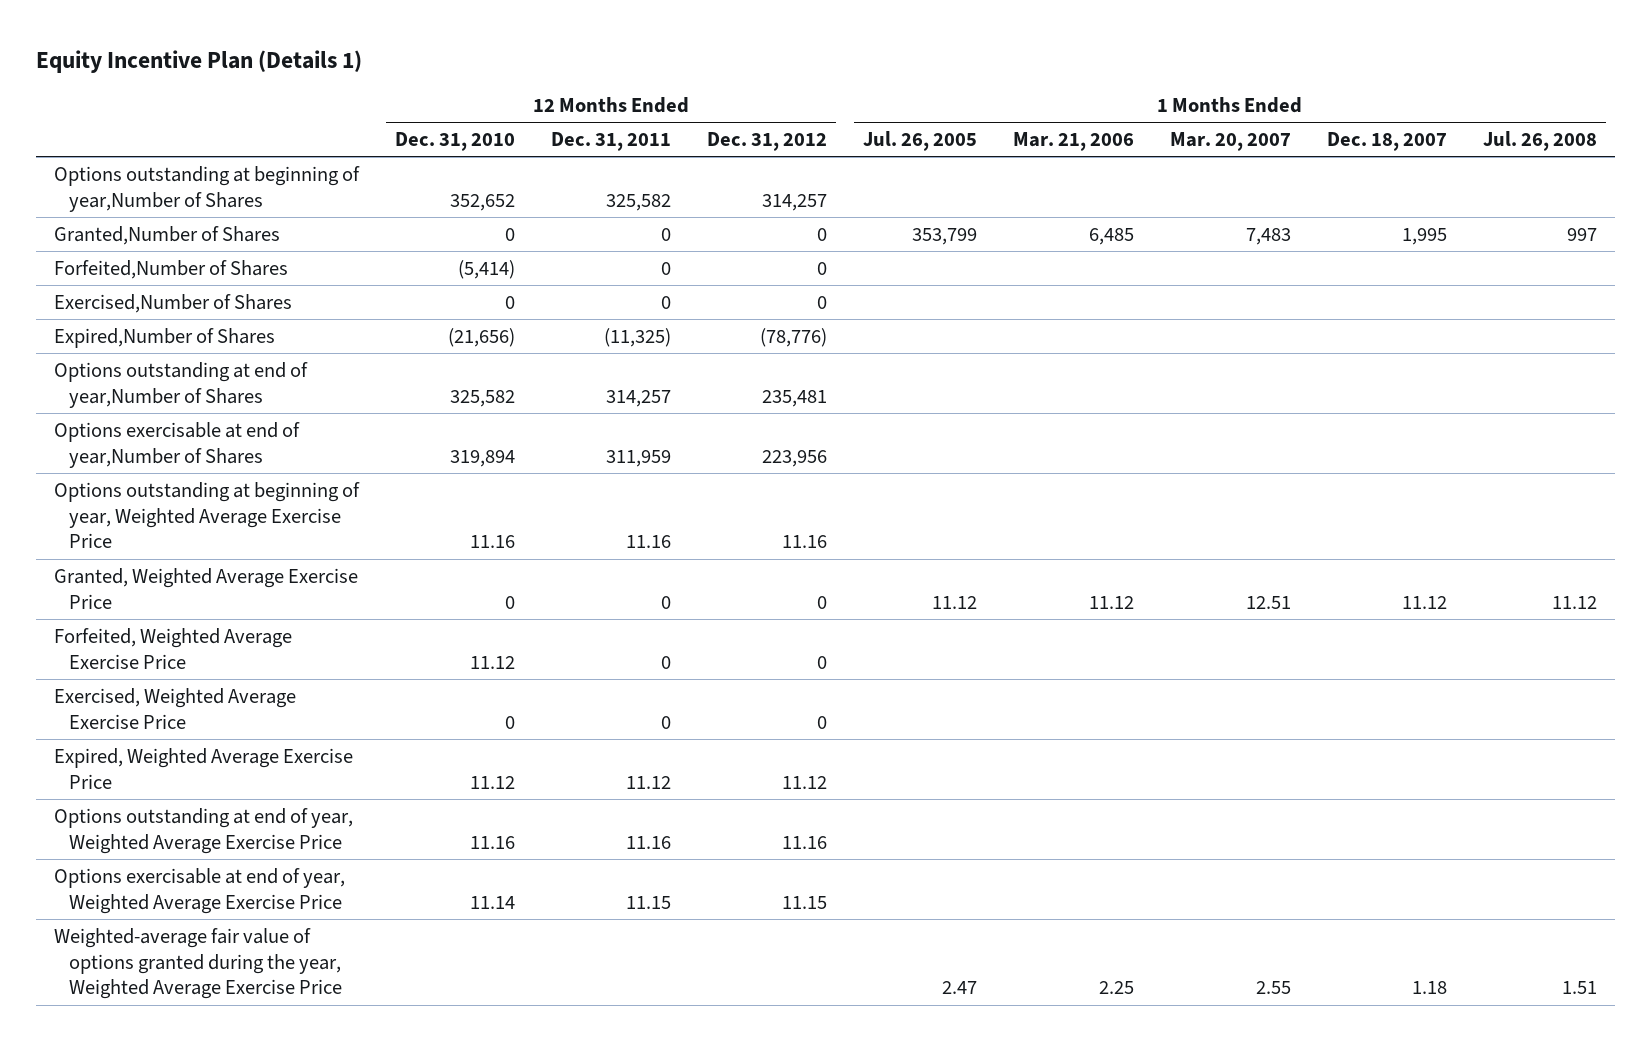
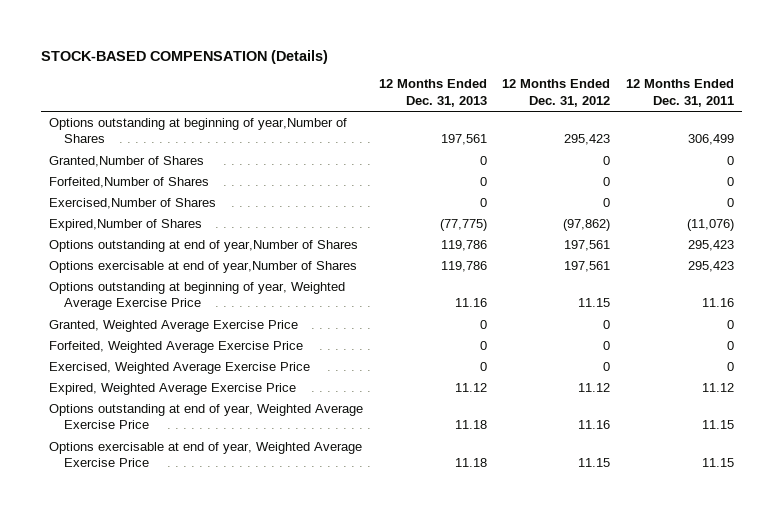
- Equity Incentive Plan (Details 1)
+ STOCK-BASED COMPENSATION (Details)
- | 12 Months Ended Dec. 31, 2010 | 12 Months Ended Dec. 31, 2011 | 12 Months Ended Dec. 31, 2012 | 1 Months Ended Jul. 26, 2005 | 1 Months Ended Mar. 21, 2006 | 1 Months Ended Mar. 20, 2007 | 1 Months Ended Dec. 18, 2007 | 1 Months Ended Jul. 26, 2008
+ | 12 Months Ended Dec. 31, 2013 | 12 Months Ended Dec. 31, 2012 | 12 Months Ended Dec. 31, 2011
- Options outstanding at beginning of year,Number of Shares | 352,652 | 325,582 | 314,257 | | | | |
+ Options outstanding at beginning of year,Number of Shares | 197,561 | 295,423 | 306,499
- Expired,Number of Shares | (21,656) | (11,325) | (78,776) | | | | |
- Options outstanding at end of year,Number of Shares | 325,582 | 314,257 | 235,481 | | | | |
- Options exercisable at end of year,Number of Shares | 319,894 | 311,959 | 223,956 | | | | |
- Options outstanding at beginning of year, Weighted Average Exercise Price | 11.16 | 11.16 | 11.16 | | | | |
+ Expired,Number of Shares | (77,775) | (97,862) | (11,076)
+ Options outstanding at end of year,Number of Shares | 119,786 | 197,561 | 295,423
+ Options exercisable at end of year,Number of Shares | 119,786 | 197,561 | 295,423
+ Options outstanding at beginning of year, Weighted Average Exercise Price | 11.16 | 11.15 | 11.16
- Options outstanding at end of year, Weighted Average Exercise Price | 11.16 | 11.16 | 11.16 | | | | |
+ Options outstanding at end of year, Weighted Average Exercise Price | 11.18 | 11.16 | 11.15
- Weighted-average fair value of options granted during the year, Weighted Average Exercise Price | | | | 2.47 | 2.25 | 2.55 | 1.18 | 1.51

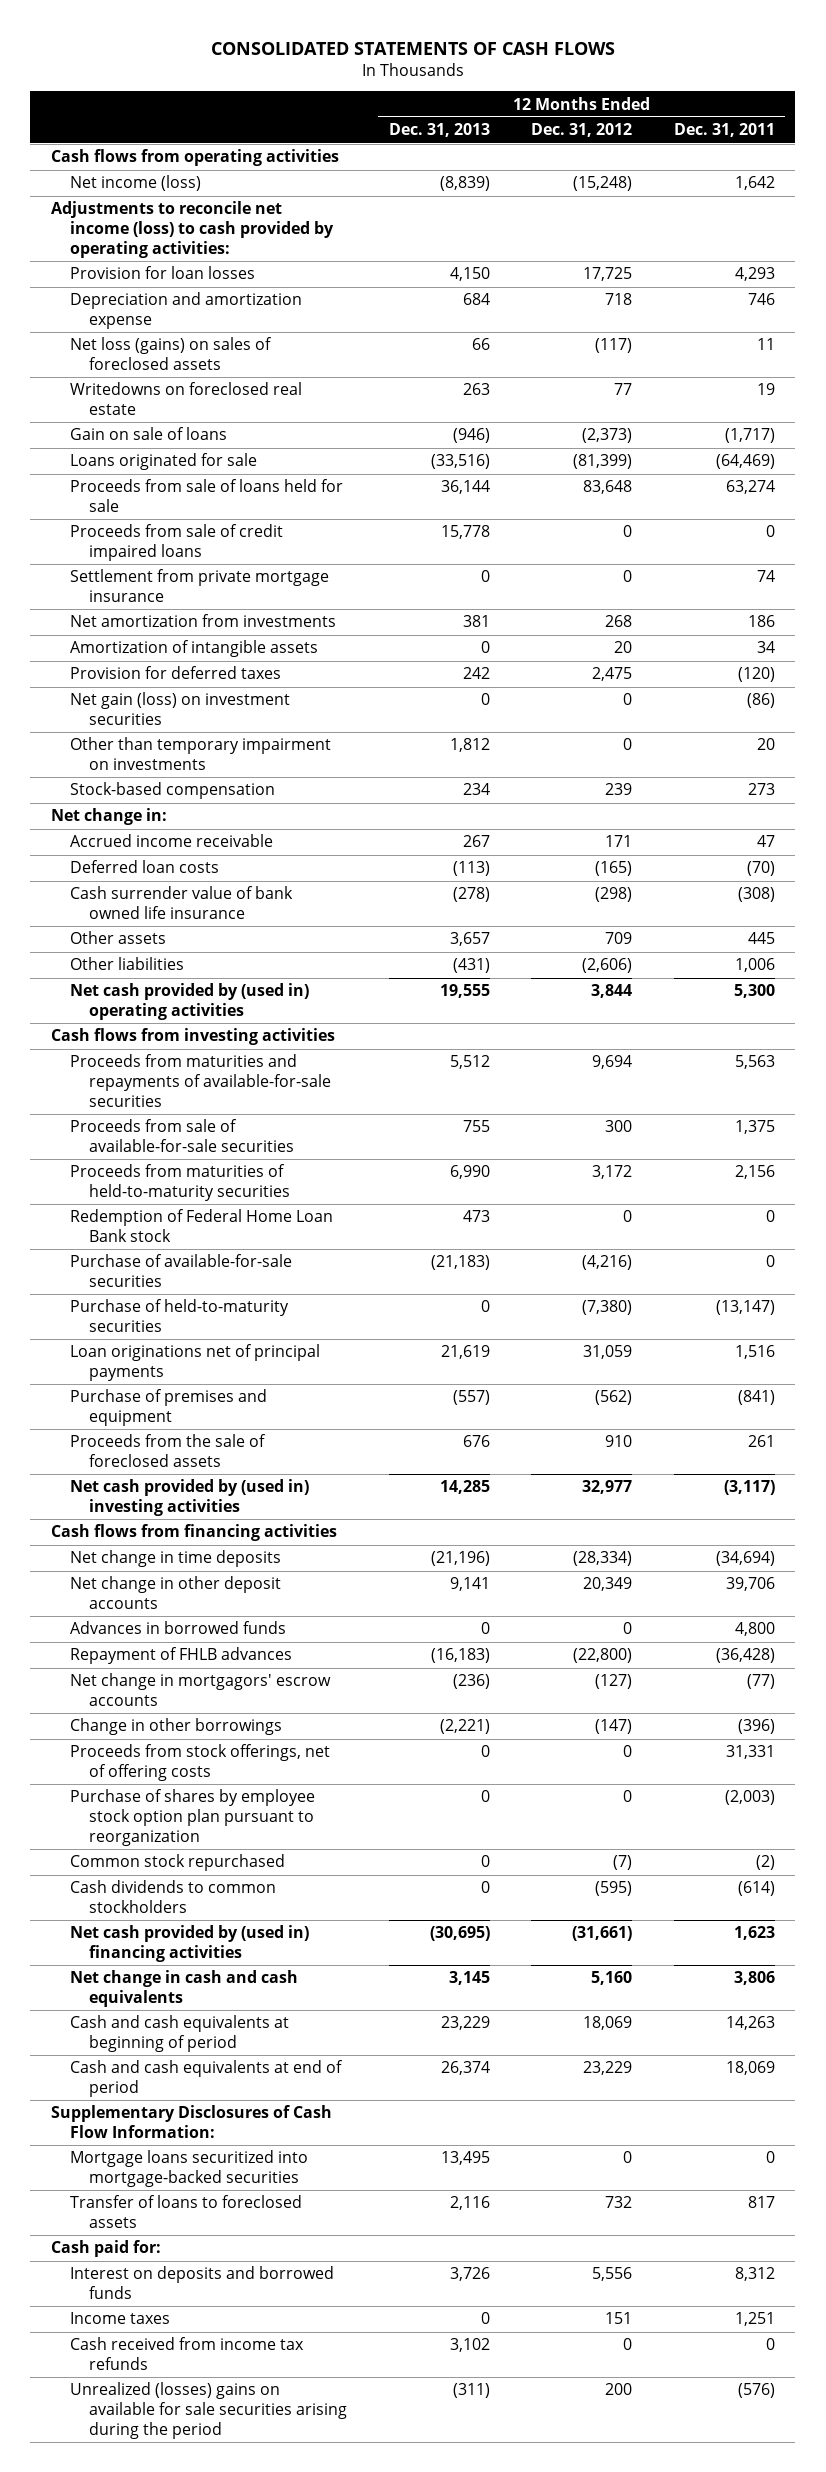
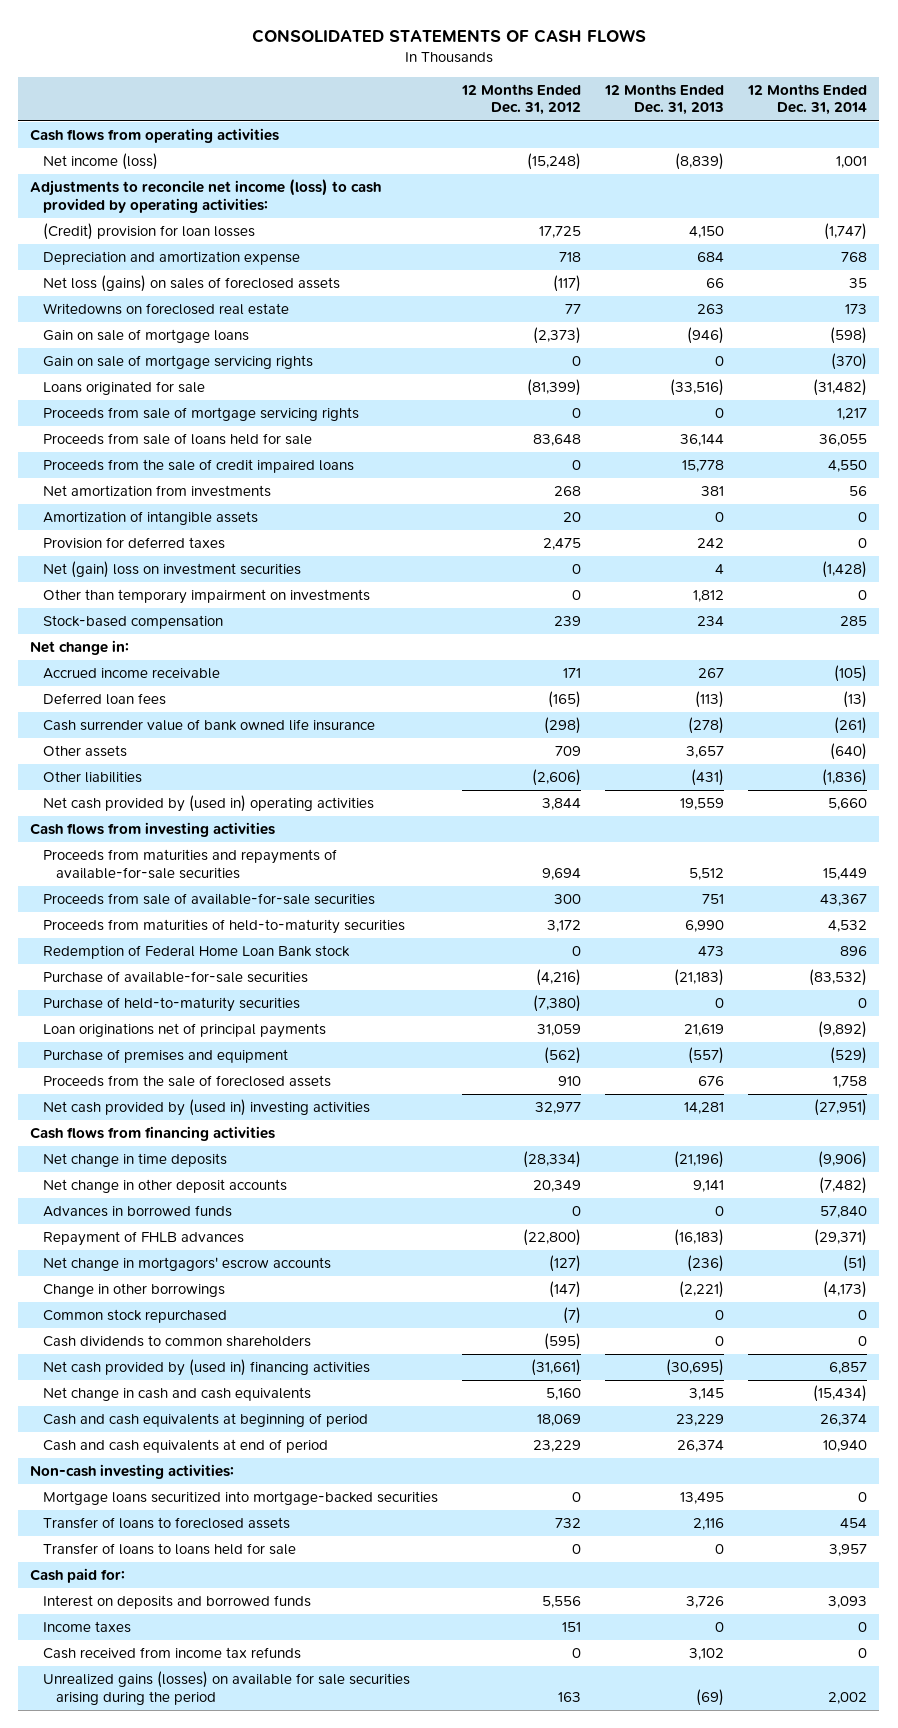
- | 12 Months Ended Dec. 31, 2013 | 12 Months Ended Dec. 31, 2012 | 12 Months Ended Dec. 31, 2011
+ | 12 Months Ended Dec. 31, 2012 | 12 Months Ended Dec. 31, 2013 | 12 Months Ended Dec. 31, 2014
- Provision for loan losses | 4,150 | 17,725 | 4,293
+ (Credit) provision for loan losses | 17,725 | 4,150 | (1,747)
- Gain on sale of loans | (946) | (2,373) | (1,717)
+ Gain on sale of mortgage loans | (2,373) | (946) | (598)
+ Gain on sale of mortgage servicing rights | 0 | 0 | (370)
+ Proceeds from sale of mortgage servicing rights | 0 | 0 | 1,217
- Proceeds from sale of credit impaired loans | 15,778 | 0 | 0
- Settlement from private mortgage insurance | 0 | 0 | 74
+ Proceeds from the sale of credit impaired loans | 0 | 15,778 | 4,550
- Net gain (loss) on investment securities | 0 | 0 | (86)
+ Net (gain) loss on investment securities | 0 | 4 | (1,428)
- Deferred loan costs | (113) | (165) | (70)
+ Deferred loan fees | (165) | (113) | (13)
- Net cash provided by (used in) operating activities | 19,555 | 3,844 | 5,300
+ Net cash provided by (used in) operating activities | 3,844 | 19,559 | 5,660
- Proceeds from sale of available-for-sale securities | 755 | 300 | 1,375
+ Proceeds from sale of available-for-sale securities | 300 | 751 | 43,367
- Net cash provided by (used in) investing activities | 14,285 | 32,977 | (3,117)
+ Net cash provided by (used in) investing activities | 32,977 | 14,281 | (27,951)
- Proceeds from stock offerings, net of offering costs | 0 | 0 | 31,331
- Purchase of shares by employee stock option plan pursuant to reorganization | 0 | 0 | (2,003)
- Cash dividends to common stockholders | 0 | (595) | (614)
+ Cash dividends to common shareholders | (595) | 0 | 0
- Supplementary Disclosures of Cash Flow Information:
+ Non-cash investing activities:
+ Transfer of loans to loans held for sale | 0 | 0 | 3,957
- Unrealized (losses) gains on available for sale securities arising during the period | (311) | 200 | (576)
+ Unrealized gains (losses) on available for sale securities arising during the period | 163 | (69) | 2,002

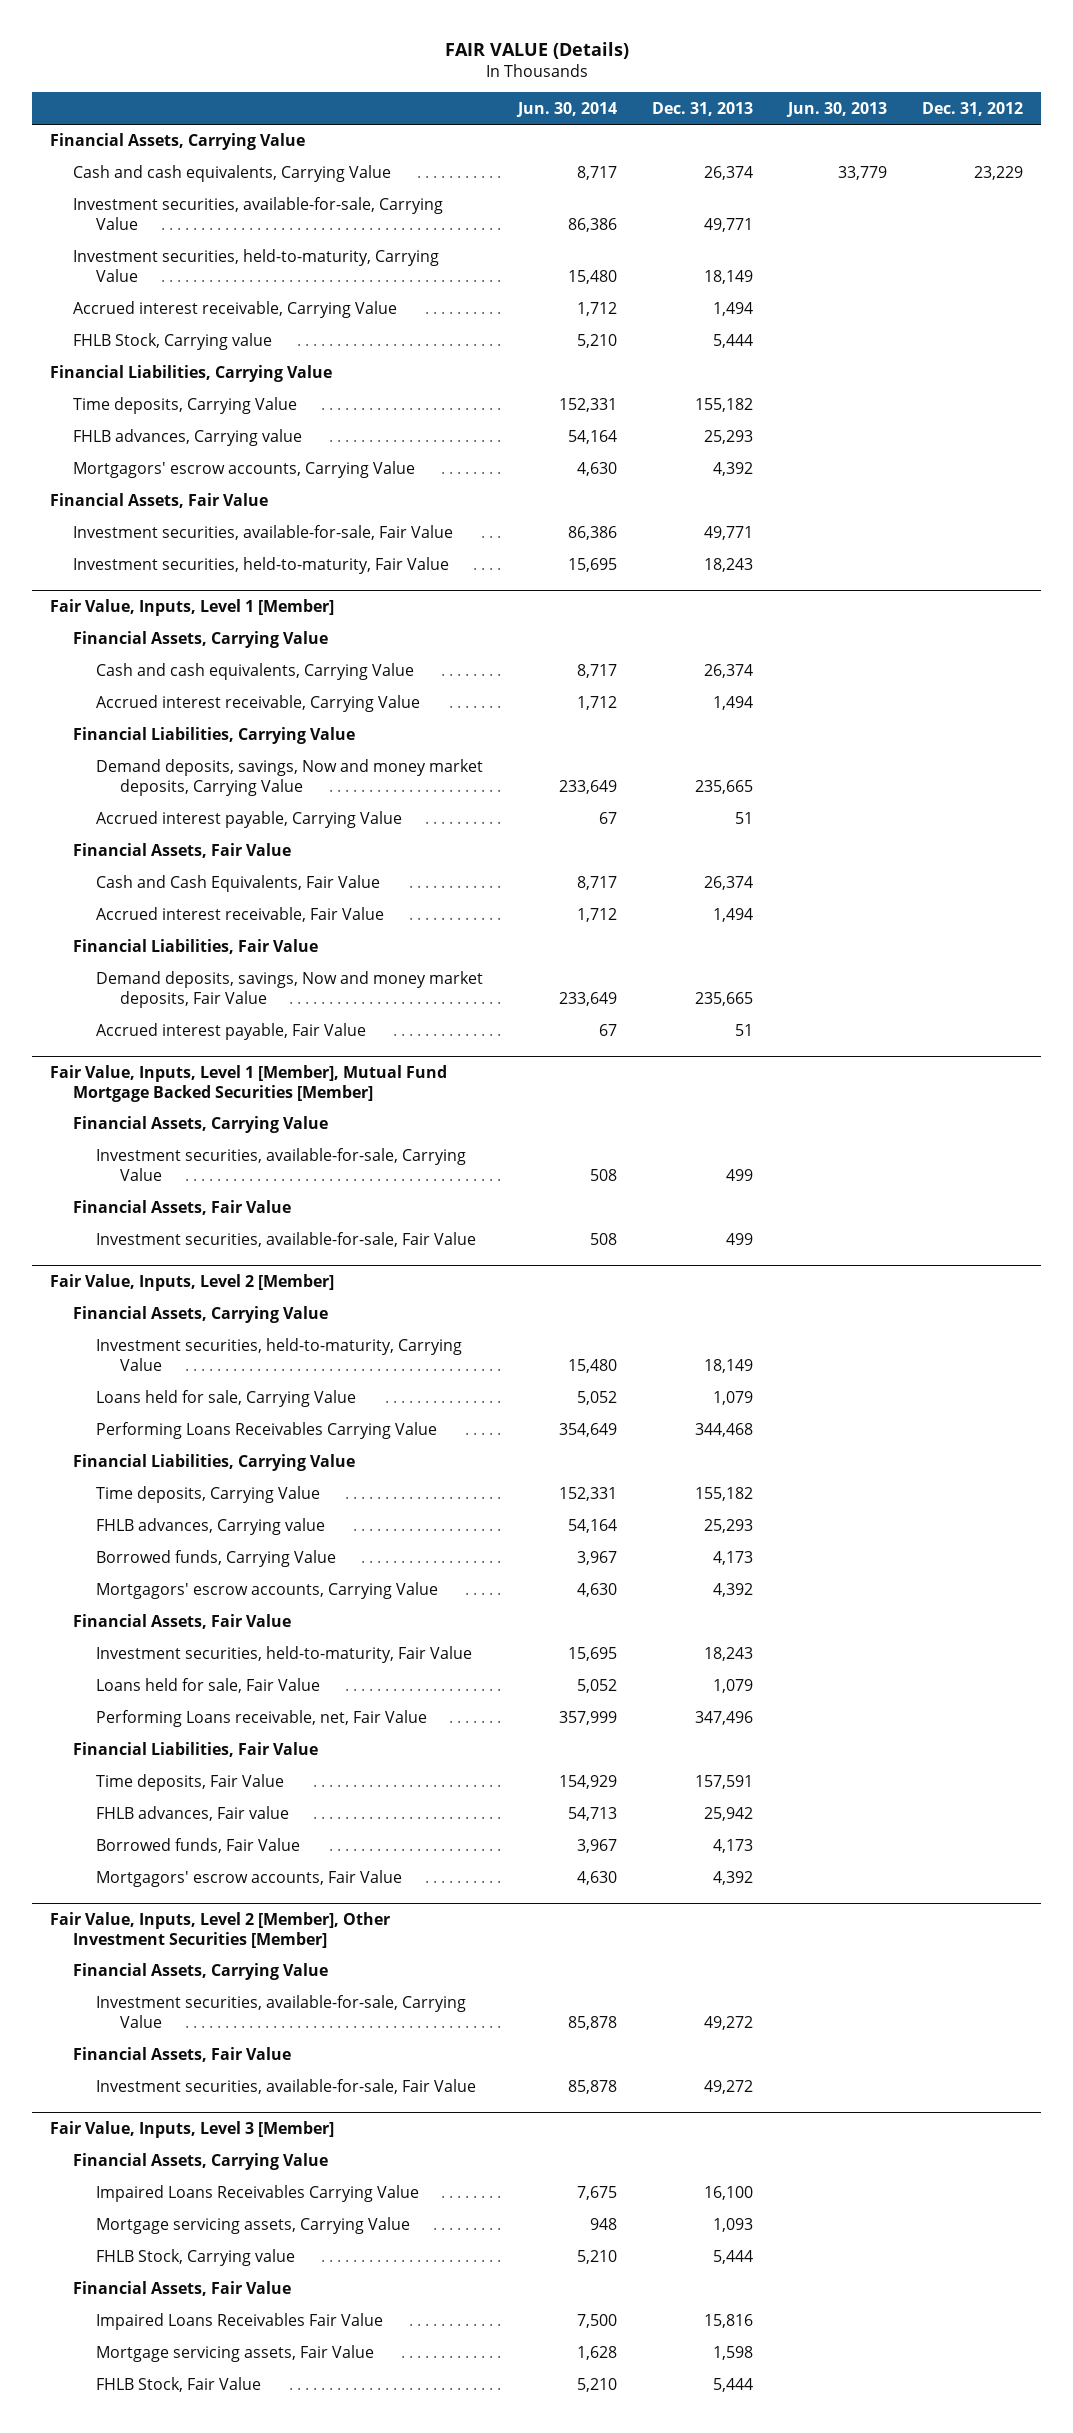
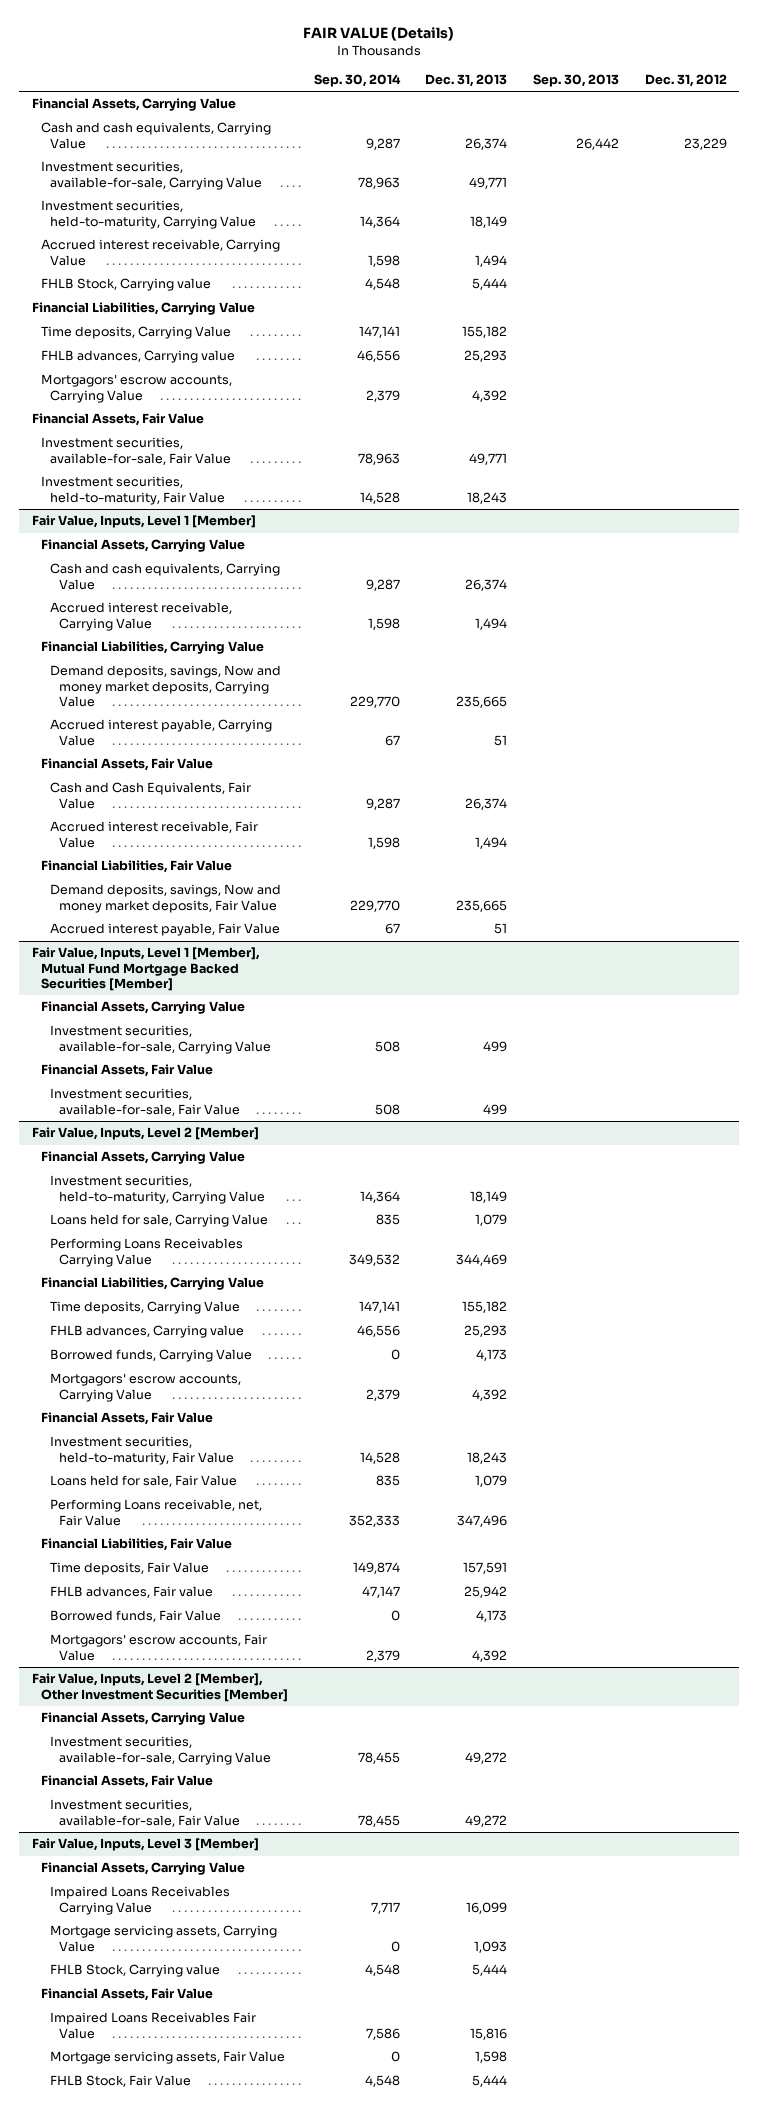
- | Jun. 30, 2014 | Dec. 31, 2013 | Jun. 30, 2013 | Dec. 31, 2012
+ | Sep. 30, 2014 | Dec. 31, 2013 | Sep. 30, 2013 | Dec. 31, 2012
@ Fair Value, Inputs, Level 2 [Member]
- Performing Loans Receivables Carrying Value | 354,649 | 344,468 | |
+ Performing Loans Receivables Carrying Value | 349,532 | 344,469 | |
@ Fair Value, Inputs, Level 3 [Member]
- Impaired Loans Receivables Carrying Value | 7,675 | 16,100 | |
+ Impaired Loans Receivables Carrying Value | 7,717 | 16,099 | |

